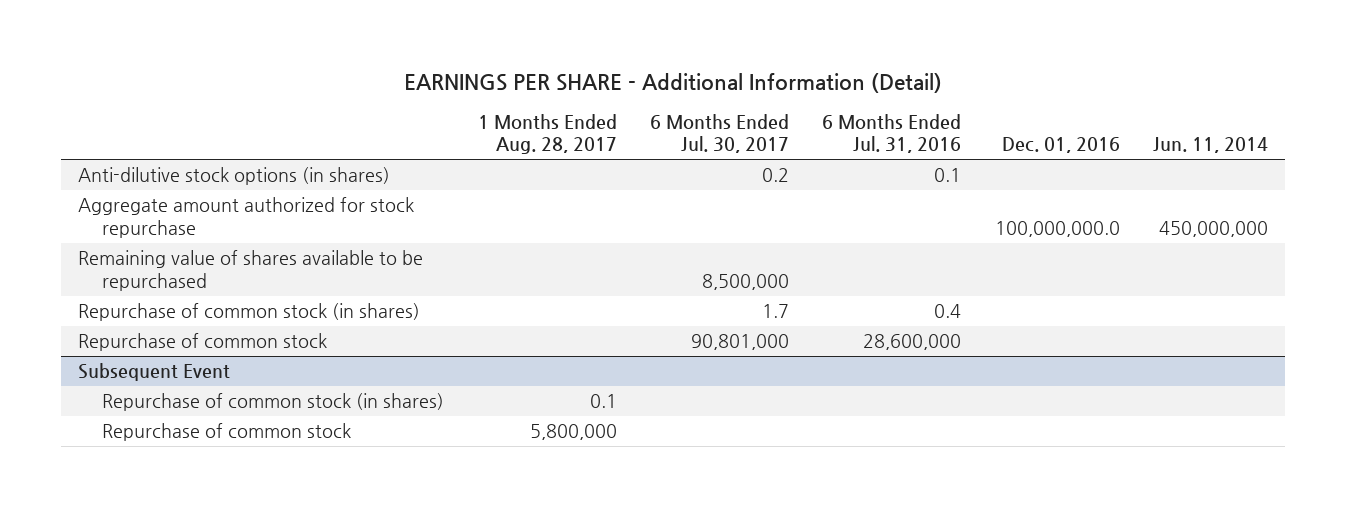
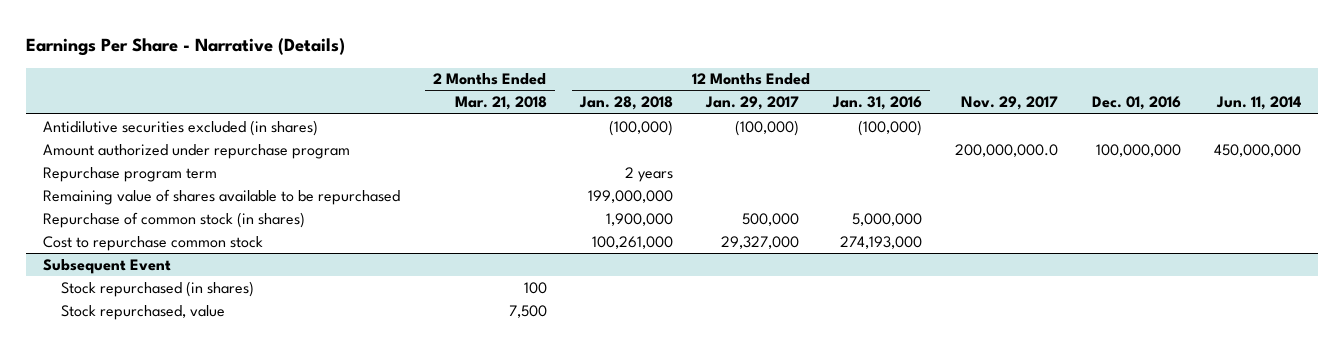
- EARNINGS PER SHARE - Additional Information (Detail)
+ Earnings Per Share - Narrative (Details)
- | 1 Months Ended Aug. 28, 2017 | 6 Months Ended Jul. 30, 2017 | 6 Months Ended Jul. 31, 2016 | Dec. 01, 2016 | Jun. 11, 2014
+ | 2 Months Ended Mar. 21, 2018 | 12 Months Ended Jan. 28, 2018 | 12 Months Ended Jan. 29, 2017 | 12 Months Ended Jan. 31, 2016 | Nov. 29, 2017 | Dec. 01, 2016 | Jun. 11, 2014
- Anti-dilutive stock options (in shares) | | 0.2 | 0.1 | |
- Aggregate amount authorized for stock repurchase | | | | 100,000,000.0 | 450,000,000
+ Antidilutive securities excluded (in shares) | | (100,000) | (100,000) | (100,000) | | |
+ Amount authorized under repurchase program | | | | | 200,000,000.0 | 100,000,000 | 450,000,000
+ Repurchase program term | | 2 years | | | | |
- Repurchase of common stock | | 90,801,000 | 28,600,000 | |
+ Cost to repurchase common stock | | 100,261,000 | 29,327,000 | 274,193,000 | | |
@ Subsequent Event
- Repurchase of common stock (in shares) | 0.1 | | | |
- Repurchase of common stock | 5,800,000 | | | |
+ Stock repurchased (in shares) | 100 | | | | | |
+ Stock repurchased, value | 7,500 | | | | | |

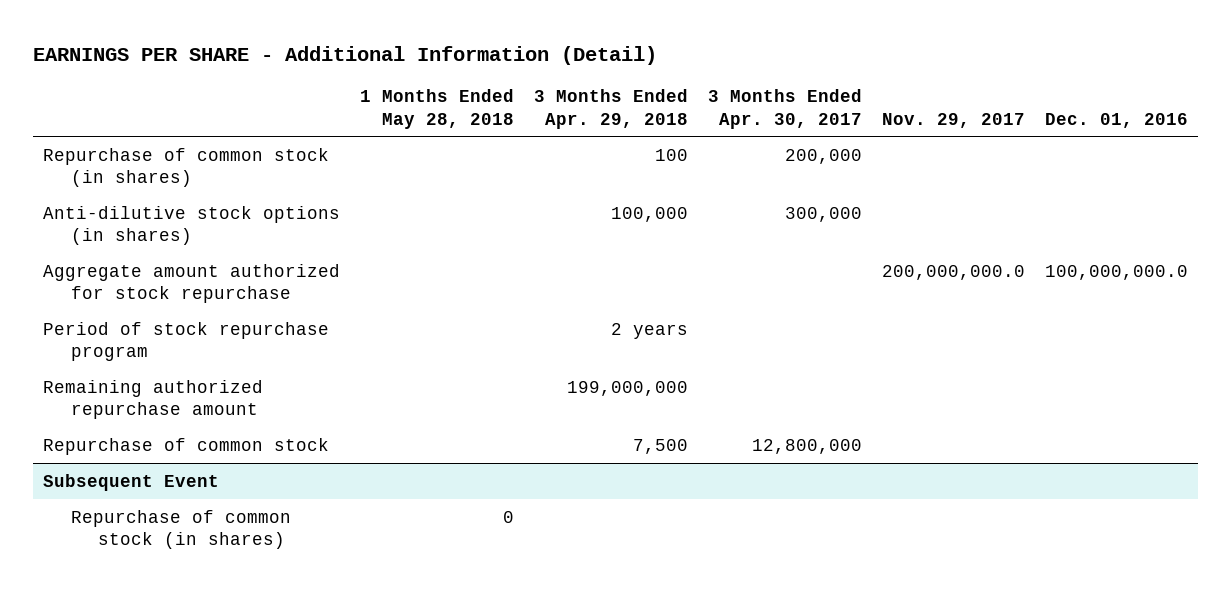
- Earnings Per Share - Narrative (Details)
+ EARNINGS PER SHARE - Additional Information (Detail)
- | 2 Months Ended Mar. 21, 2018 | 12 Months Ended Jan. 28, 2018 | 12 Months Ended Jan. 29, 2017 | 12 Months Ended Jan. 31, 2016 | Nov. 29, 2017 | Dec. 01, 2016 | Jun. 11, 2014
+ | 1 Months Ended May 28, 2018 | 3 Months Ended Apr. 29, 2018 | 3 Months Ended Apr. 30, 2017 | Nov. 29, 2017 | Dec. 01, 2016
- Antidilutive securities excluded (in shares) | | (100,000) | (100,000) | (100,000) | | |
- Amount authorized under repurchase program | | | | | 200,000,000.0 | 100,000,000 | 450,000,000
- Repurchase program term | | 2 years | | | | |
- Remaining value of shares available to be repurchased | | 199,000,000 | | | | |
- Cost to repurchase common stock | | 100,261,000 | 29,327,000 | 274,193,000 | | |
+ Anti-dilutive stock options (in shares) | | 100,000 | 300,000 | |
+ Aggregate amount authorized for stock repurchase | | | | 200,000,000.0 | 100,000,000.0
+ Period of stock repurchase program | | 2 years | | |
+ Remaining authorized repurchase amount | | 199,000,000 | | |
+ Repurchase of common stock | | 7,500 | 12,800,000 | |
@ Subsequent Event
- Stock repurchased (in shares) | 100 | | | | | |
- Stock repurchased, value | 7,500 | | | | | |
+ Repurchase of common stock (in shares) | 0 | | | |

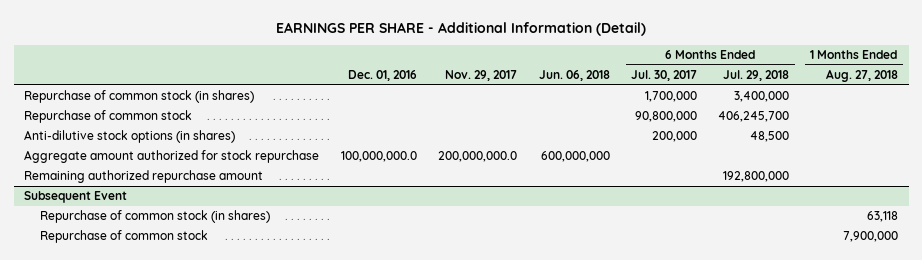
- | 1 Months Ended May 28, 2018 | 3 Months Ended Apr. 29, 2018 | 3 Months Ended Apr. 30, 2017 | Nov. 29, 2017 | Dec. 01, 2016
+ | Dec. 01, 2016 | Nov. 29, 2017 | Jun. 06, 2018 | 6 Months Ended Jul. 30, 2017 | 6 Months Ended Jul. 29, 2018 | 1 Months Ended Aug. 27, 2018
moved up: Repurchase of common stock | | | | 90,800,000 | 406,245,700 |
- Period of stock repurchase program | | 2 years | | |
@ Subsequent Event
+ Repurchase of common stock | | | | | | 7,900,000

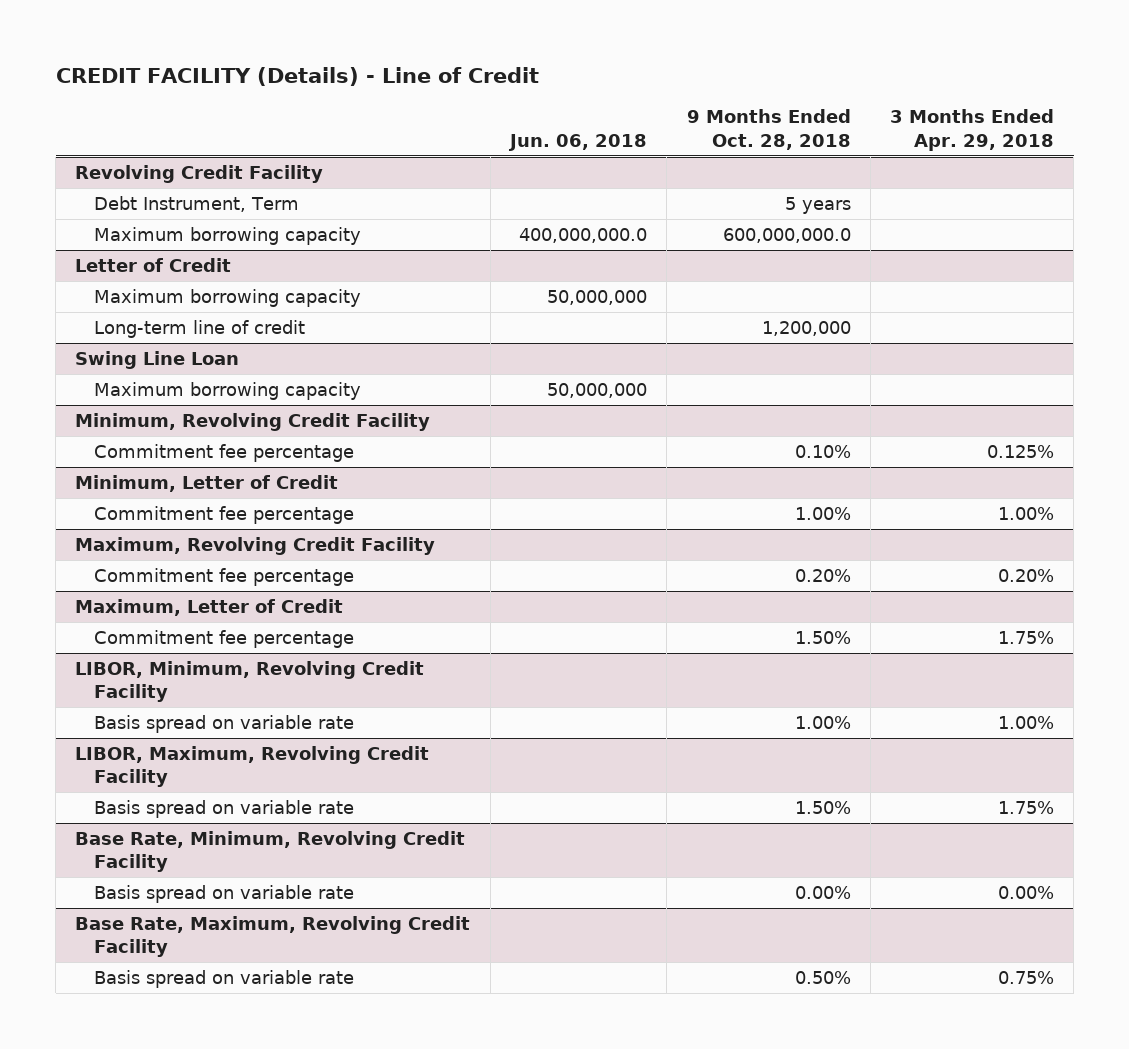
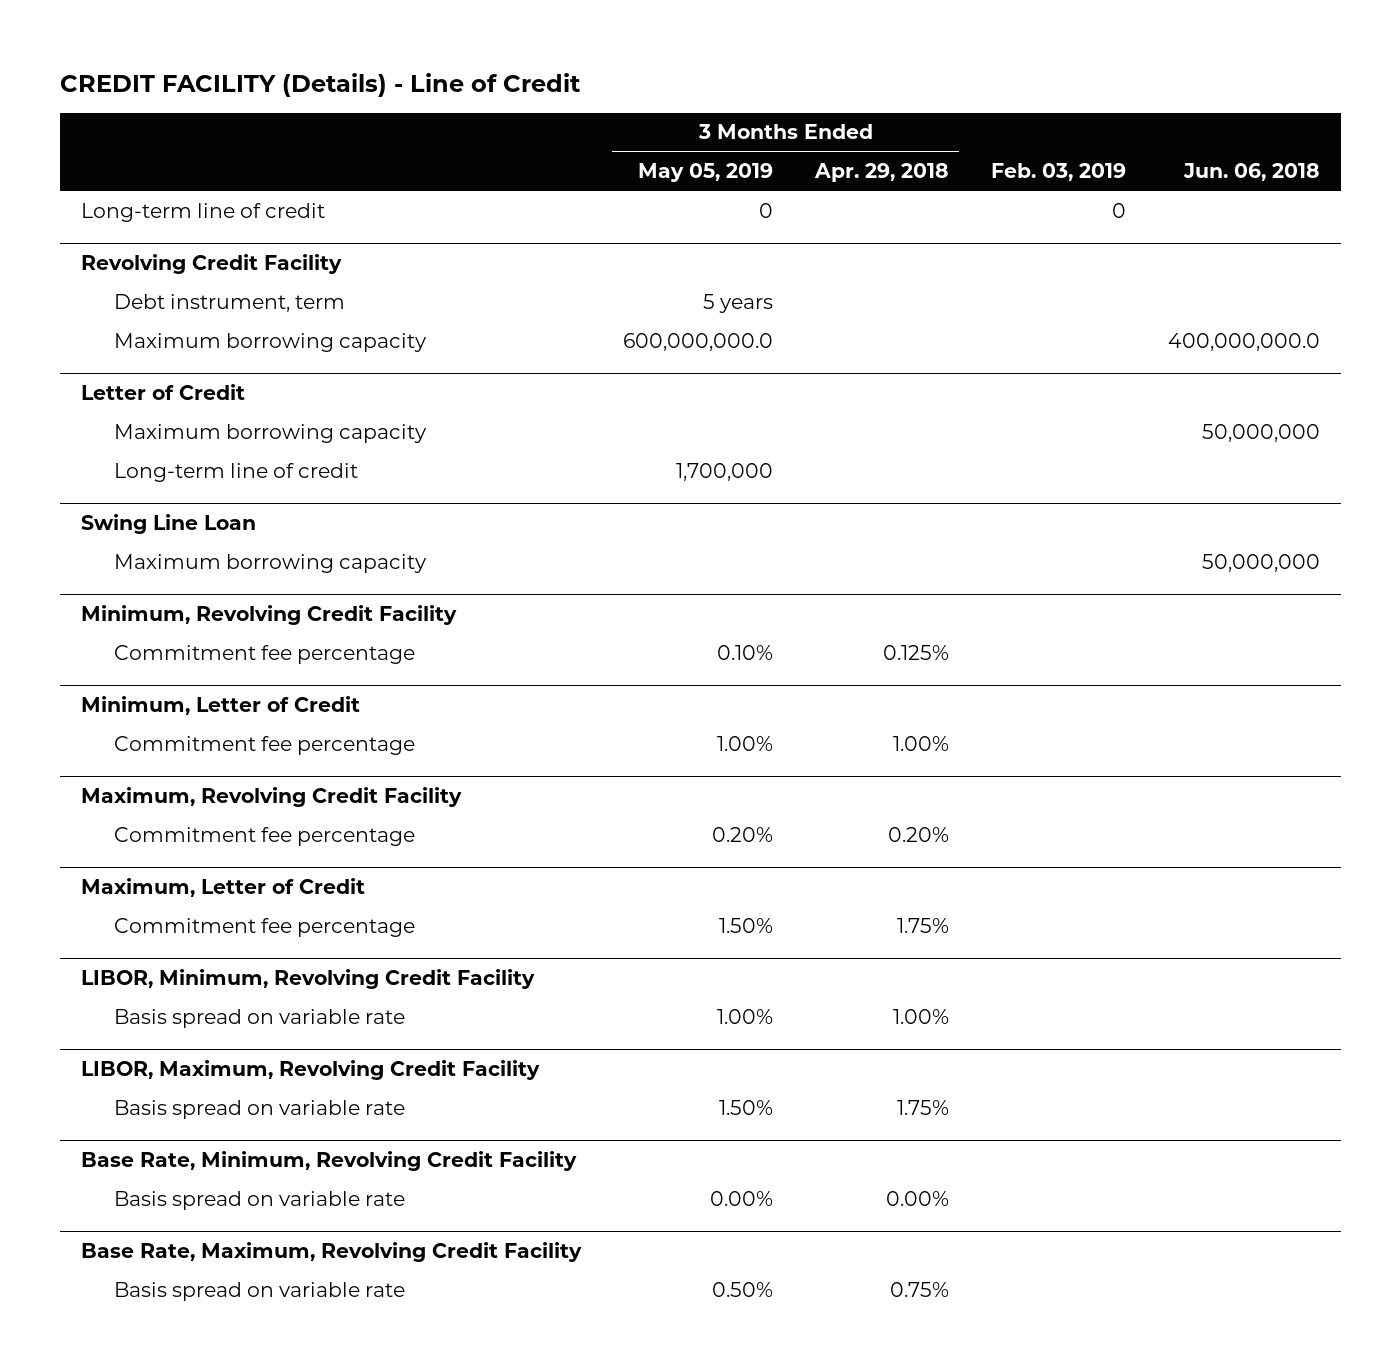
- | Jun. 06, 2018 | 9 Months Ended Oct. 28, 2018 | 3 Months Ended Apr. 29, 2018
+ | 3 Months Ended May 05, 2019 | 3 Months Ended Apr. 29, 2018 | Feb. 03, 2019 | Jun. 06, 2018
+ Long-term line of credit | 0 | | 0 |
@ Revolving Credit Facility
- Debt Instrument, Term | | 5 years |
+ Debt instrument, term | 5 years | | |

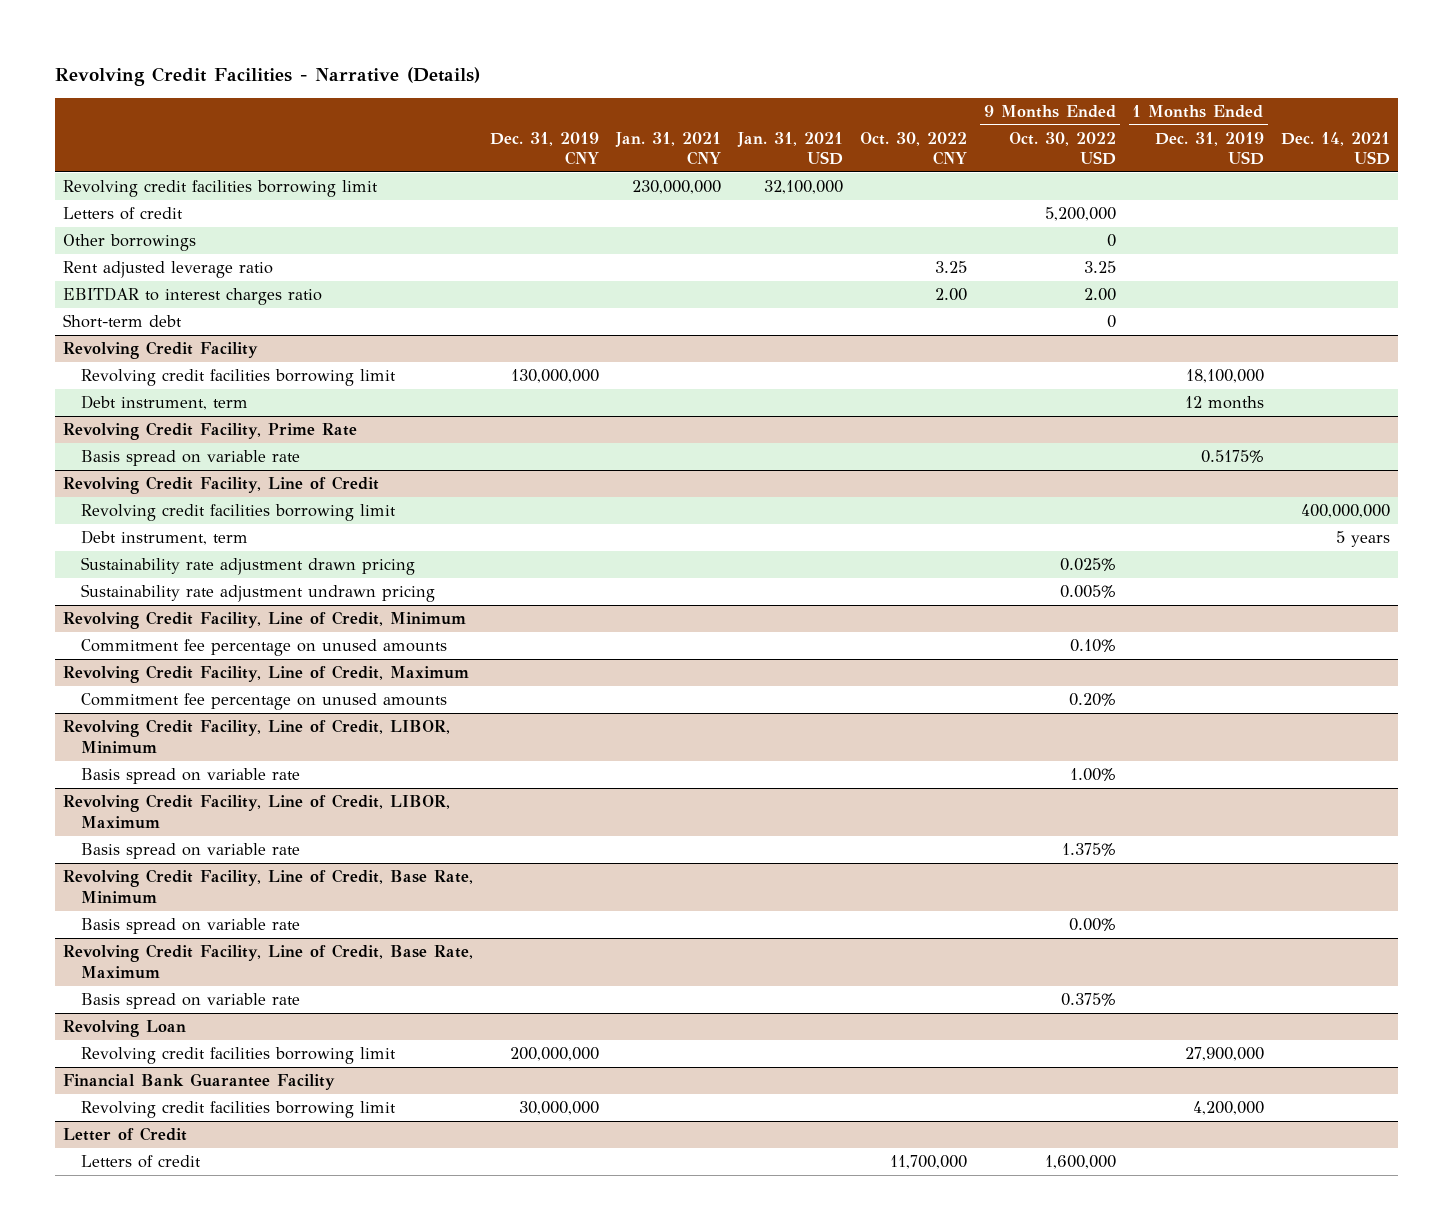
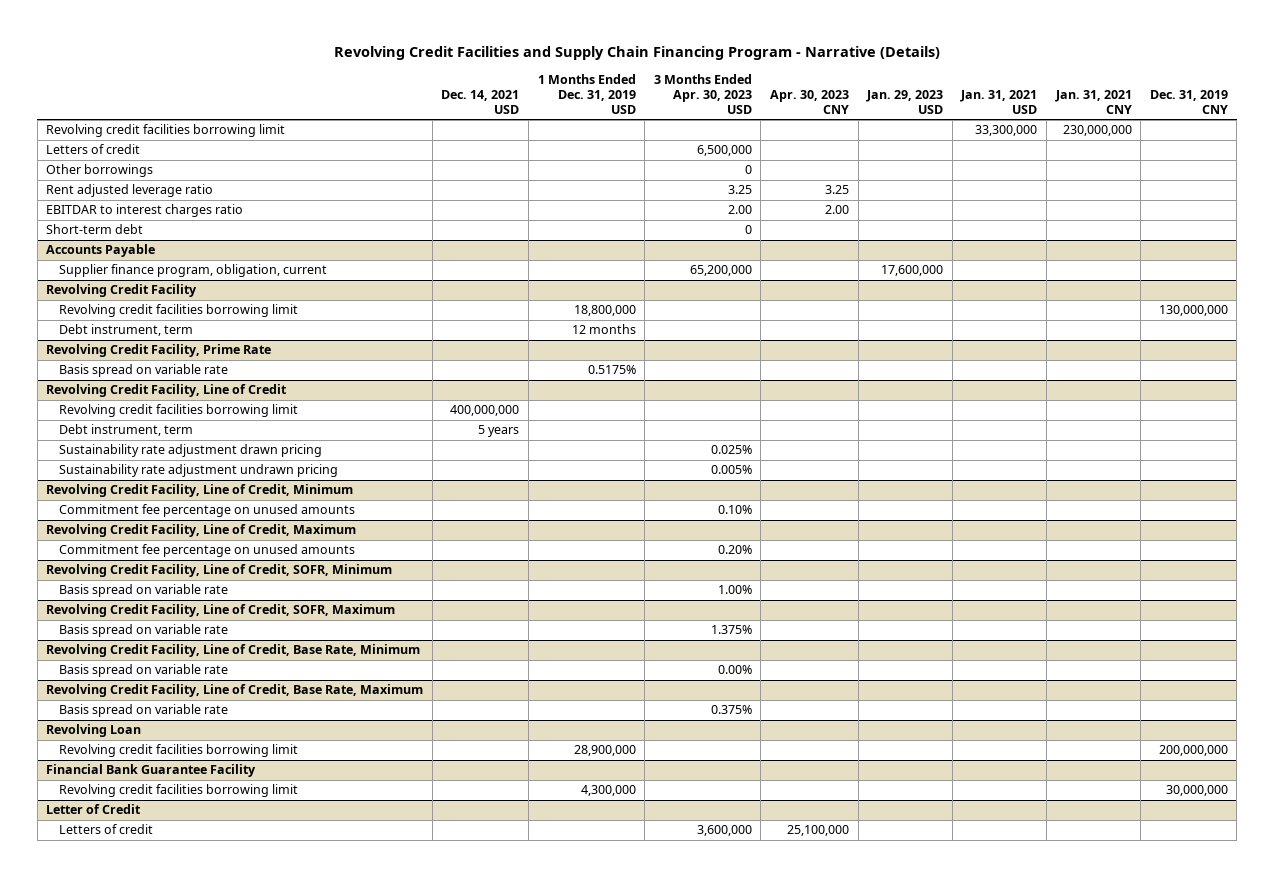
- Revolving Credit Facilities - Narrative (Details)
+ Revolving Credit Facilities and Supply Chain Financing Program - Narrative (Details)
- | Dec. 31, 2019 CNY | Jan. 31, 2021 CNY | Jan. 31, 2021 USD | Oct. 30, 2022 CNY | 9 Months Ended Oct. 30, 2022 USD | 1 Months Ended Dec. 31, 2019 USD | Dec. 14, 2021 USD
+ | Dec. 14, 2021 USD | 1 Months Ended Dec. 31, 2019 USD | 3 Months Ended Apr. 30, 2023 USD | Apr. 30, 2023 CNY | Jan. 29, 2023 USD | Jan. 31, 2021 USD | Jan. 31, 2021 CNY | Dec. 31, 2019 CNY
- Revolving credit facilities borrowing limit | | 230,000,000 | 32,100,000 | | | |
+ Revolving credit facilities borrowing limit | | | | | | 33,300,000 | 230,000,000 |
+ Accounts Payable
+ Supplier finance program, obligation, current | | | 65,200,000 | | 17,600,000 | | |
@ Revolving Credit Facility
- Revolving credit facilities borrowing limit | 130,000,000 | | | | | 18,100,000 |
+ Revolving credit facilities borrowing limit | | 18,800,000 | | | | | | 130,000,000
- Revolving Credit Facility, Line of Credit, LIBOR, Minimum
+ Revolving Credit Facility, Line of Credit, SOFR, Minimum
- Revolving Credit Facility, Line of Credit, LIBOR, Maximum
+ Revolving Credit Facility, Line of Credit, SOFR, Maximum
@ Revolving Loan
- Revolving credit facilities borrowing limit | 200,000,000 | | | | | 27,900,000 |
+ Revolving credit facilities borrowing limit | | 28,900,000 | | | | | | 200,000,000
@ Financial Bank Guarantee Facility
- Revolving credit facilities borrowing limit | 30,000,000 | | | | | 4,200,000 |
+ Revolving credit facilities borrowing limit | | 4,300,000 | | | | | | 30,000,000

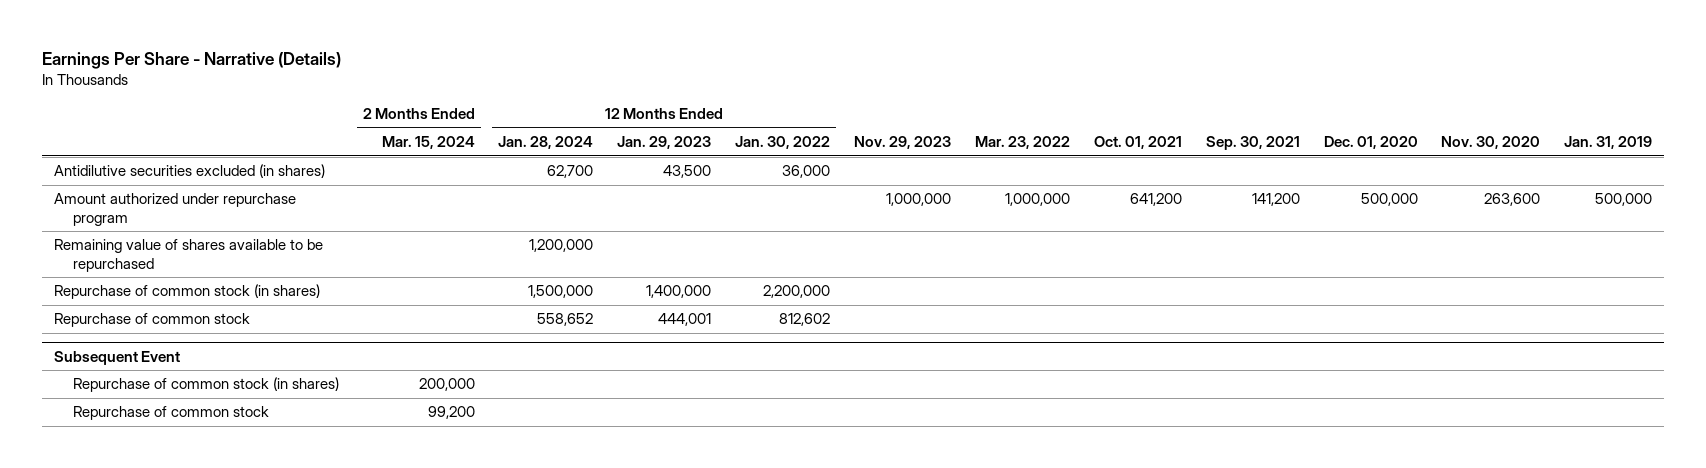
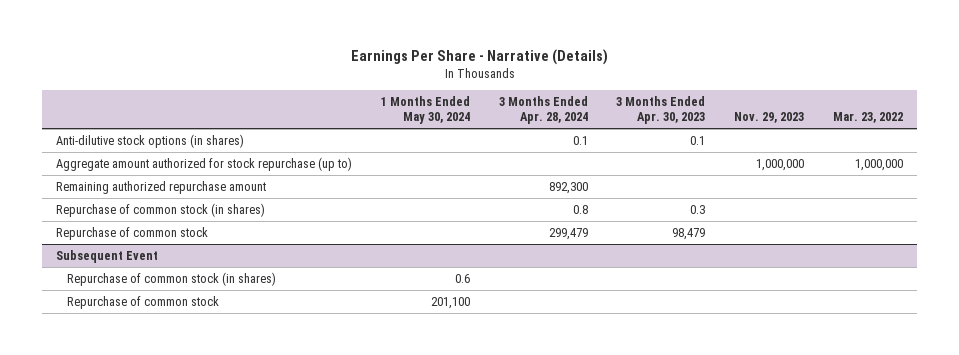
- | 2 Months Ended Mar. 15, 2024 | 12 Months Ended Jan. 28, 2024 | 12 Months Ended Jan. 29, 2023 | 12 Months Ended Jan. 30, 2022 | Nov. 29, 2023 | Mar. 23, 2022 | Oct. 01, 2021 | Sep. 30, 2021 | Dec. 01, 2020 | Nov. 30, 2020 | Jan. 31, 2019
+ | 1 Months Ended May 30, 2024 | 3 Months Ended Apr. 28, 2024 | 3 Months Ended Apr. 30, 2023 | Nov. 29, 2023 | Mar. 23, 2022
- Antidilutive securities excluded (in shares) | | 62,700 | 43,500 | 36,000 | | | | | | |
- Amount authorized under repurchase program | | | | | 1,000,000 | 1,000,000 | 641,200 | 141,200 | 500,000 | 263,600 | 500,000
- Remaining value of shares available to be repurchased | | 1,200,000 | | | | | | | | |
+ Anti-dilutive stock options (in shares) | | 0.1 | 0.1 | |
+ Aggregate amount authorized for stock repurchase (up to) | | | | 1,000,000 | 1,000,000
+ Remaining authorized repurchase amount | | 892,300 | | |

